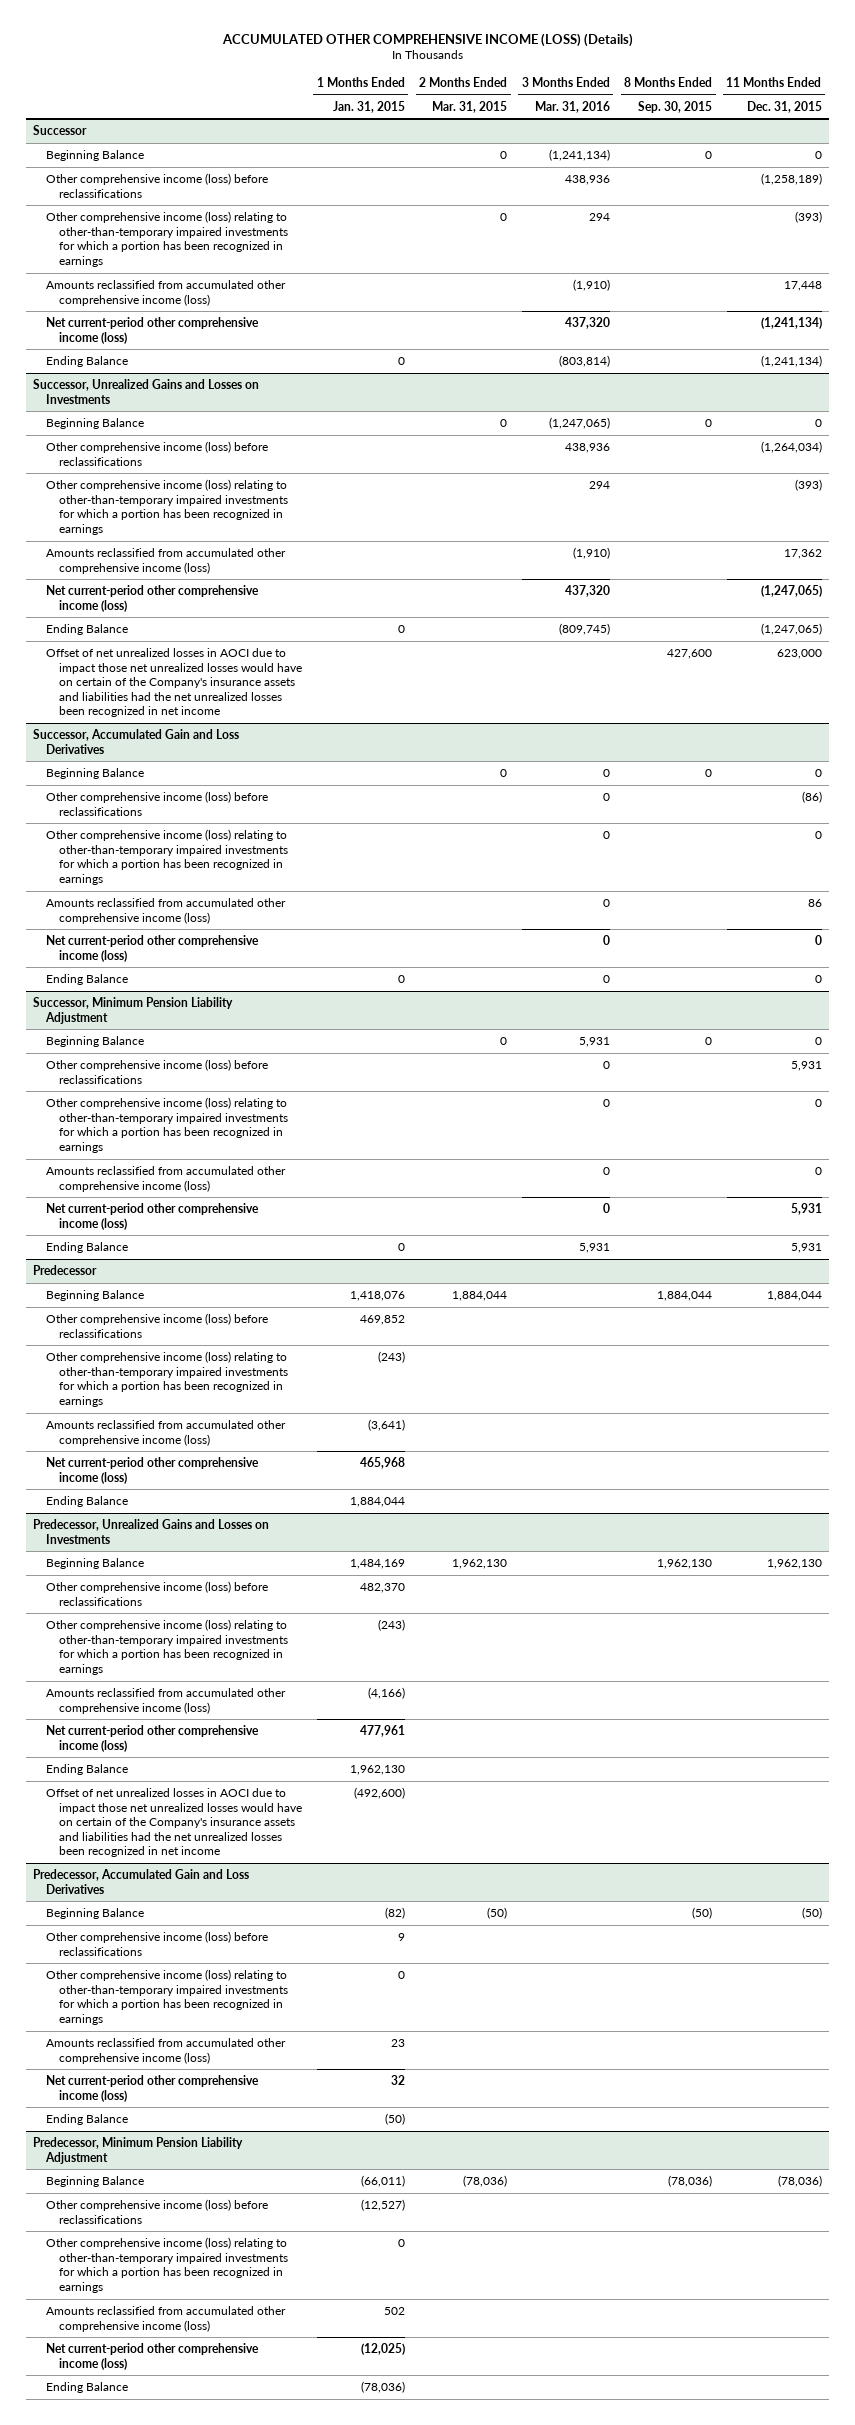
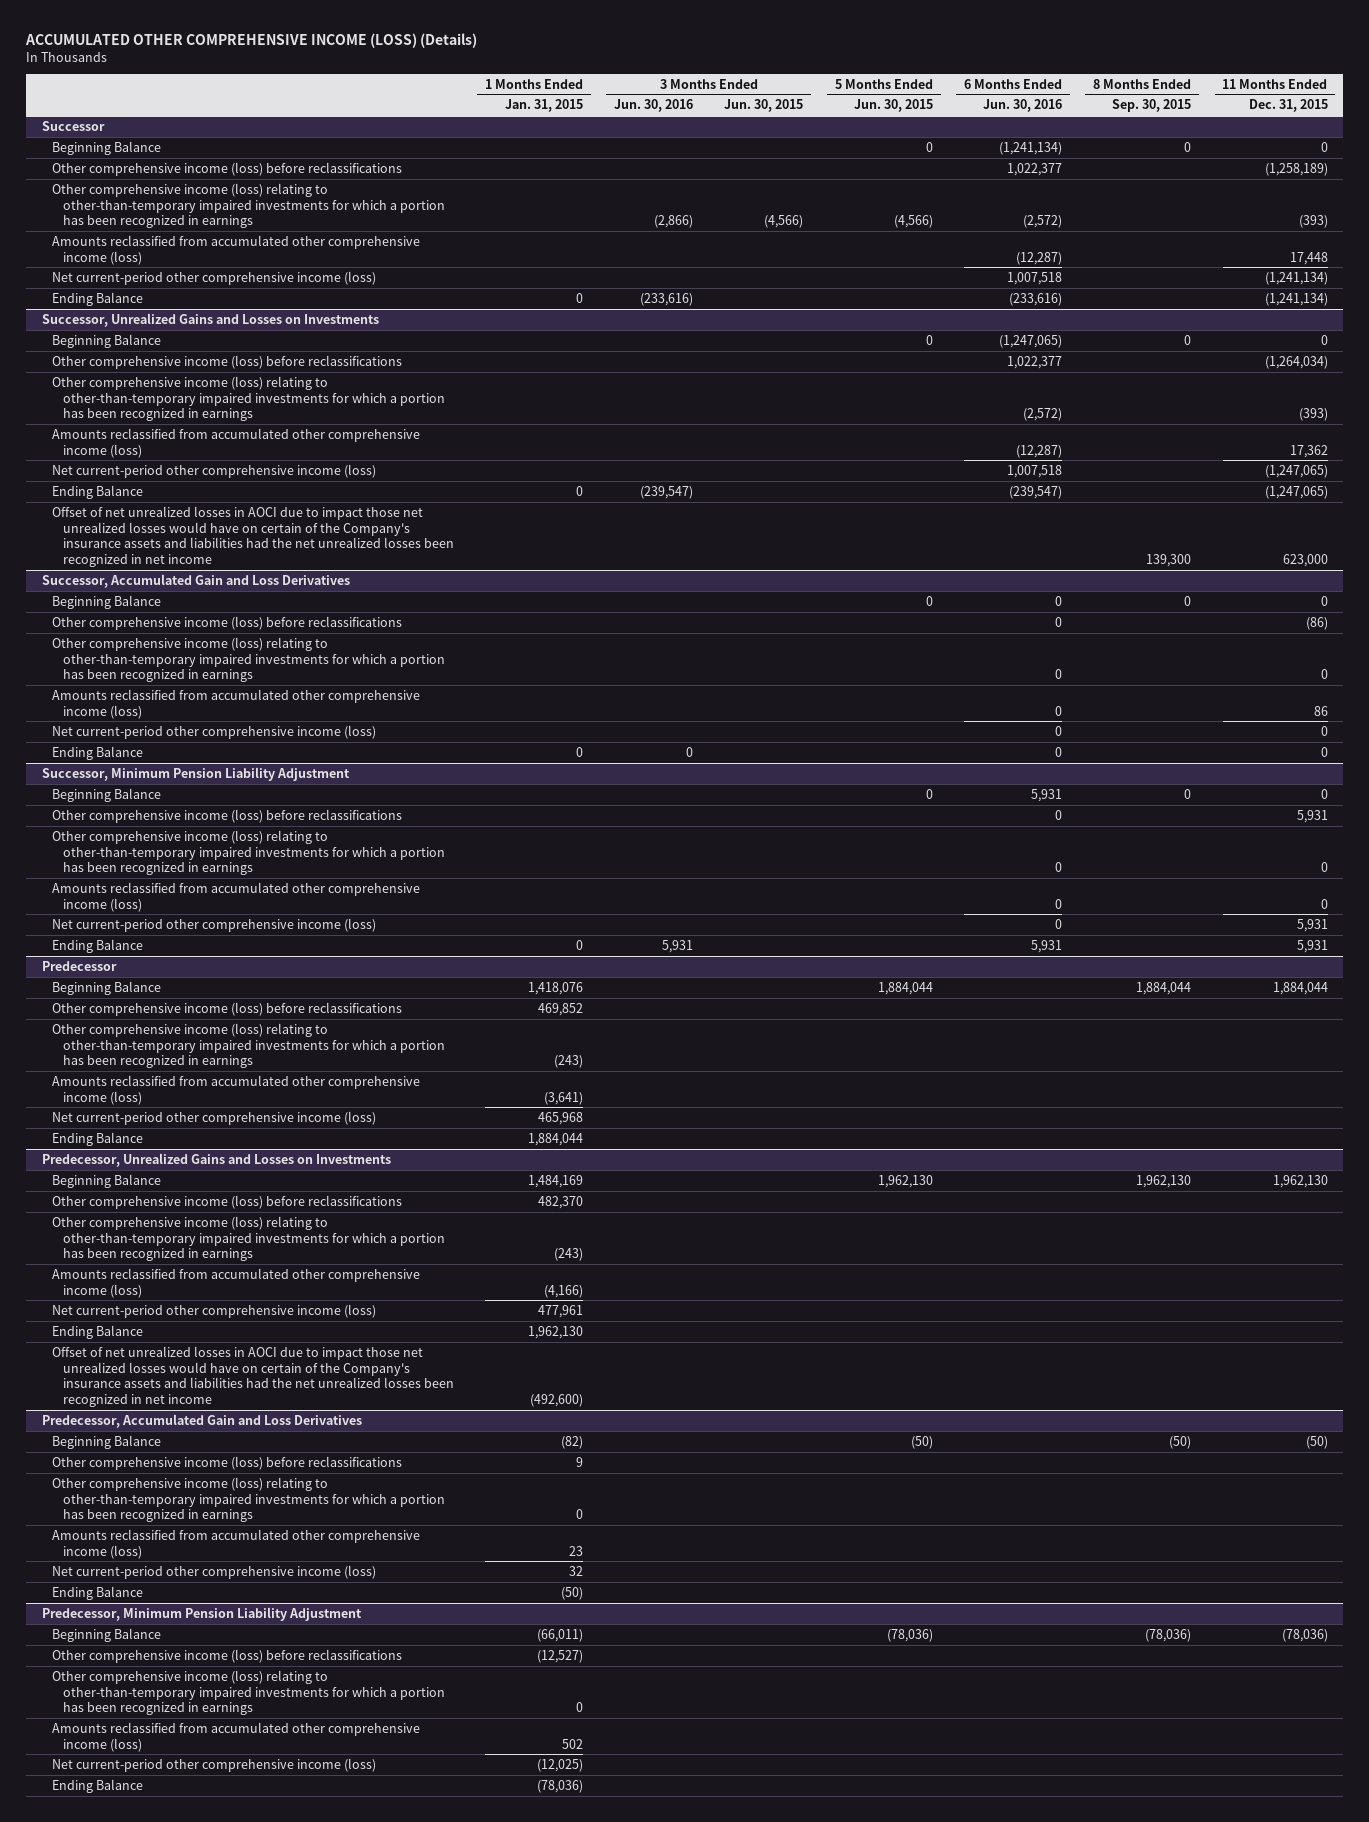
- | 1 Months Ended Jan. 31, 2015 | 2 Months Ended Mar. 31, 2015 | 3 Months Ended Mar. 31, 2016 | 8 Months Ended Sep. 30, 2015 | 11 Months Ended Dec. 31, 2015
+ | 1 Months Ended Jan. 31, 2015 | 3 Months Ended Jun. 30, 2016 | 3 Months Ended Jun. 30, 2015 | 5 Months Ended Jun. 30, 2015 | 6 Months Ended Jun. 30, 2016 | 8 Months Ended Sep. 30, 2015 | 11 Months Ended Dec. 31, 2015
@ Successor, Unrealized Gains and Losses on Investments
- Offset of net unrealized losses in AOCI due to impact those net unrealized losses would have on certain of the Company's insurance assets and liabilities had the net unrealized losses been recognized in net income | | | | 427,600 | 623,000
+ Offset of net unrealized losses in AOCI due to impact those net unrealized losses would have on certain of the Company's insurance assets and liabilities had the net unrealized losses been recognized in net income | | | | | | 139,300 | 623,000

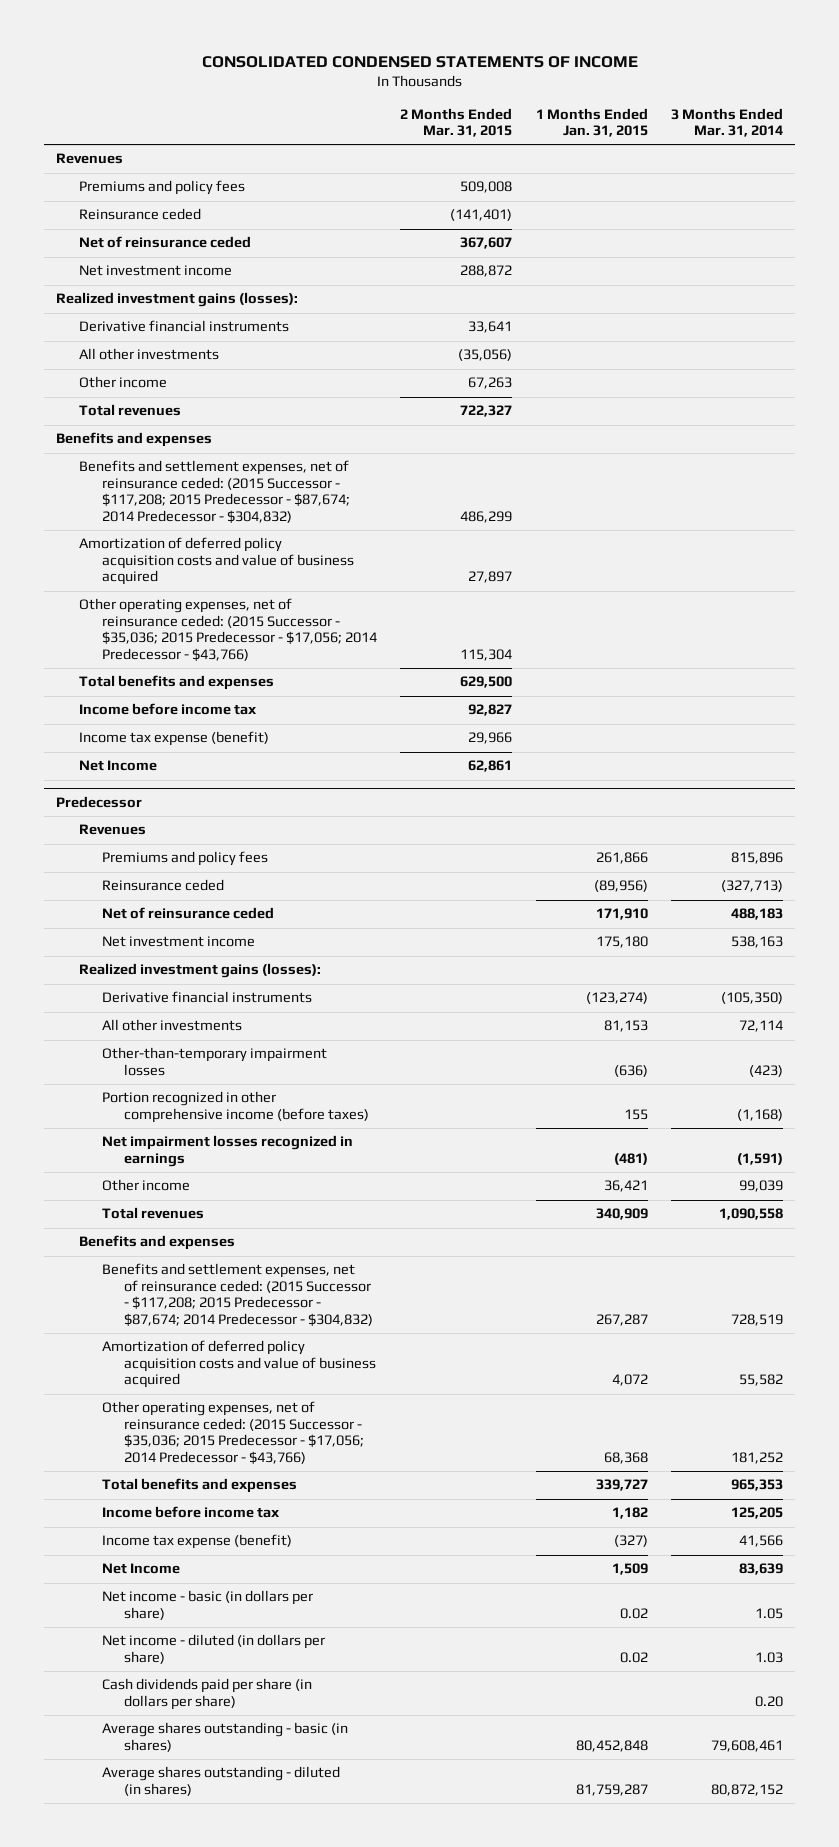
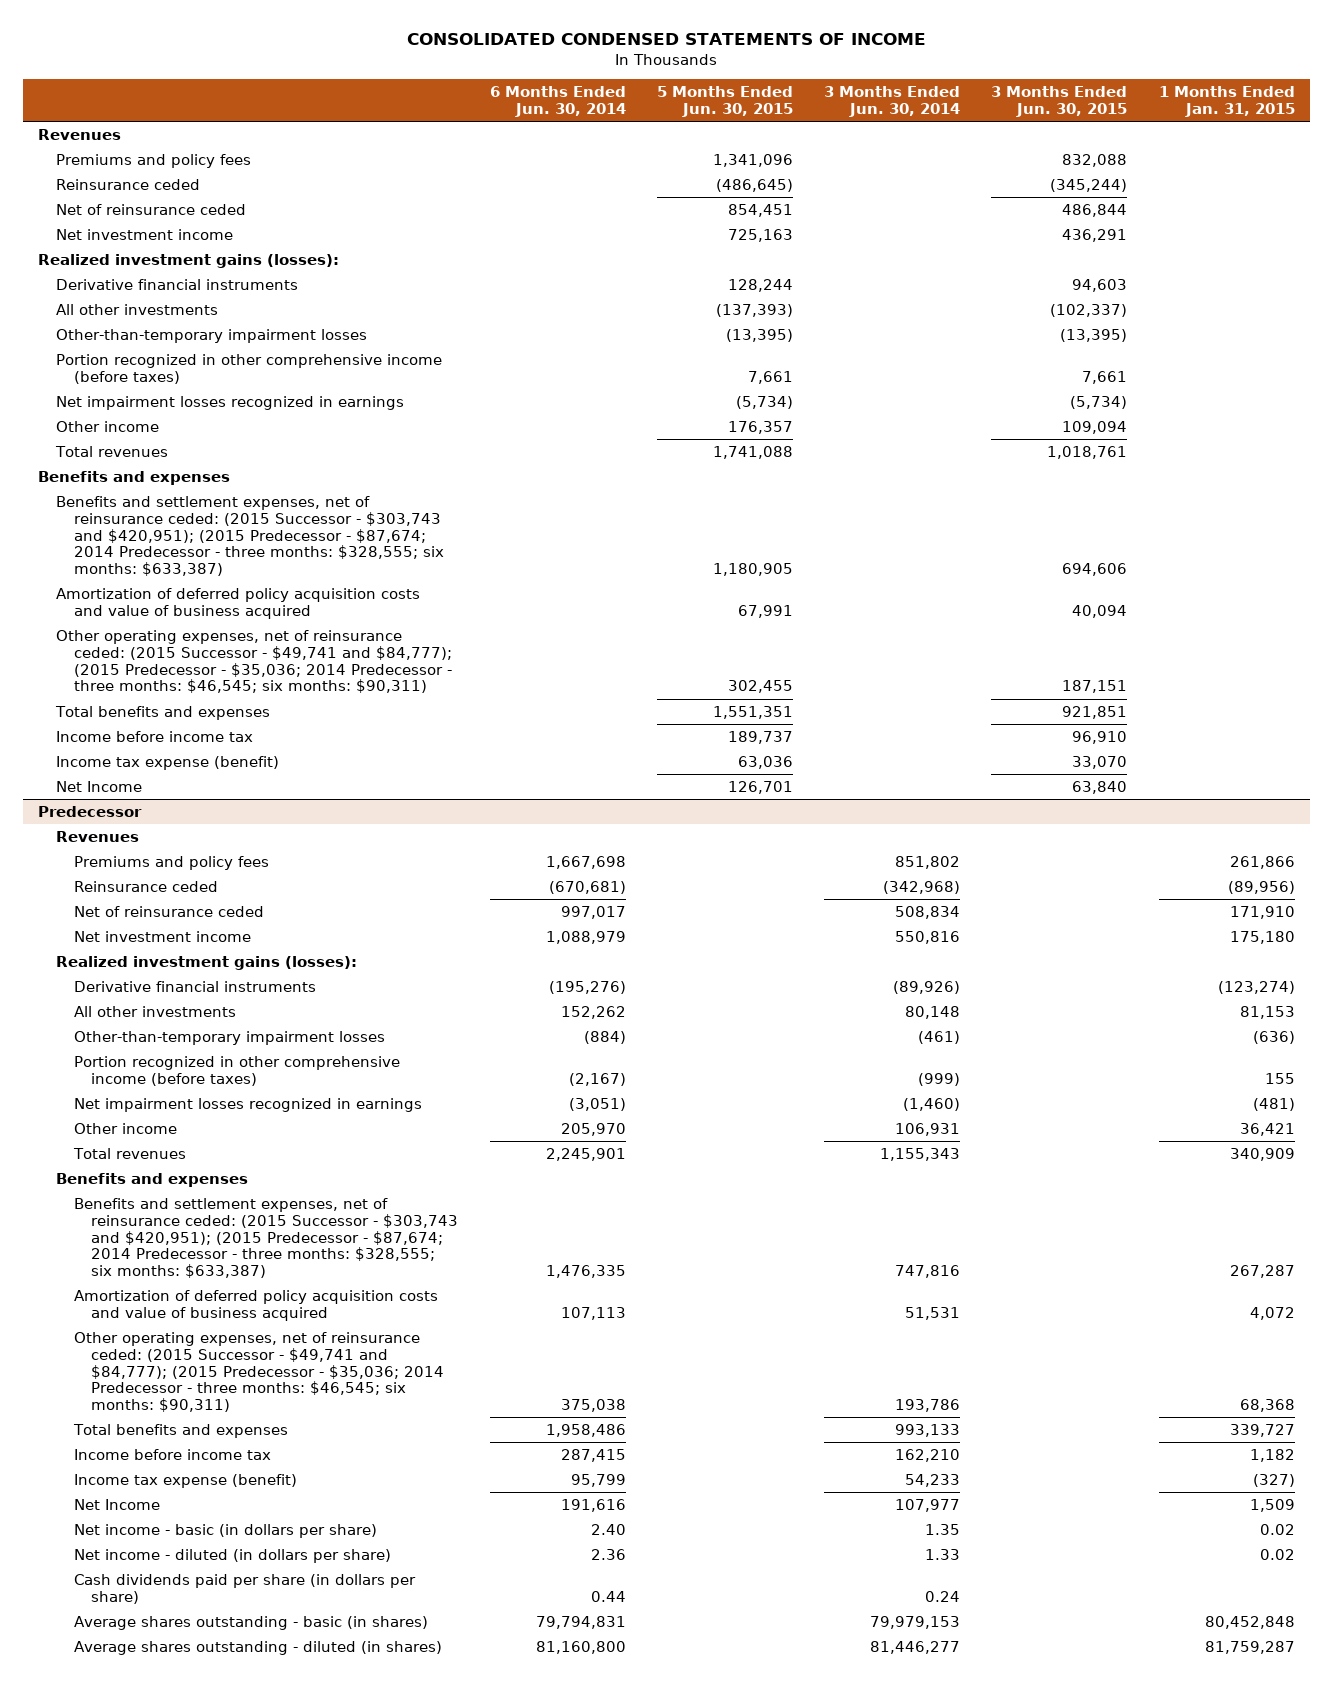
- | 2 Months Ended Mar. 31, 2015 | 1 Months Ended Jan. 31, 2015 | 3 Months Ended Mar. 31, 2014
+ | 6 Months Ended Jun. 30, 2014 | 5 Months Ended Jun. 30, 2015 | 3 Months Ended Jun. 30, 2014 | 3 Months Ended Jun. 30, 2015 | 1 Months Ended Jan. 31, 2015
+ Other-than-temporary impairment losses | | (13,395) | | (13,395) |
+ Portion recognized in other comprehensive income (before taxes) | | 7,661 | | 7,661 |
+ Net impairment losses recognized in earnings | | (5,734) | | (5,734) |
- Benefits and settlement expenses, net of reinsurance ceded: (2015 Successor - $117,208; 2015 Predecessor - $87,674; 2014 Predecessor - $304,832) | 486,299 | |
+ Benefits and settlement expenses, net of reinsurance ceded: (2015 Successor - $303,743 and $420,951); (2015 Predecessor - $87,674; 2014 Predecessor - three months: $328,555; six months: $633,387) | | 1,180,905 | | 694,606 |
- Other operating expenses, net of reinsurance ceded: (2015 Successor - $35,036; 2015 Predecessor - $17,056; 2014 Predecessor - $43,766) | 115,304 | |
+ Other operating expenses, net of reinsurance ceded: (2015 Successor - $49,741 and $84,777); (2015 Predecessor - $35,036; 2014 Predecessor - three months: $46,545; six months: $90,311) | | 302,455 | | 187,151 |
@ Predecessor
- Benefits and settlement expenses, net of reinsurance ceded: (2015 Successor - $117,208; 2015 Predecessor - $87,674; 2014 Predecessor - $304,832) | | 267,287 | 728,519
+ Benefits and settlement expenses, net of reinsurance ceded: (2015 Successor - $303,743 and $420,951); (2015 Predecessor - $87,674; 2014 Predecessor - three months: $328,555; six months: $633,387) | 1,476,335 | | 747,816 | | 267,287
- Other operating expenses, net of reinsurance ceded: (2015 Successor - $35,036; 2015 Predecessor - $17,056; 2014 Predecessor - $43,766) | | 68,368 | 181,252
+ Other operating expenses, net of reinsurance ceded: (2015 Successor - $49,741 and $84,777); (2015 Predecessor - $35,036; 2014 Predecessor - three months: $46,545; six months: $90,311) | 375,038 | | 193,786 | | 68,368

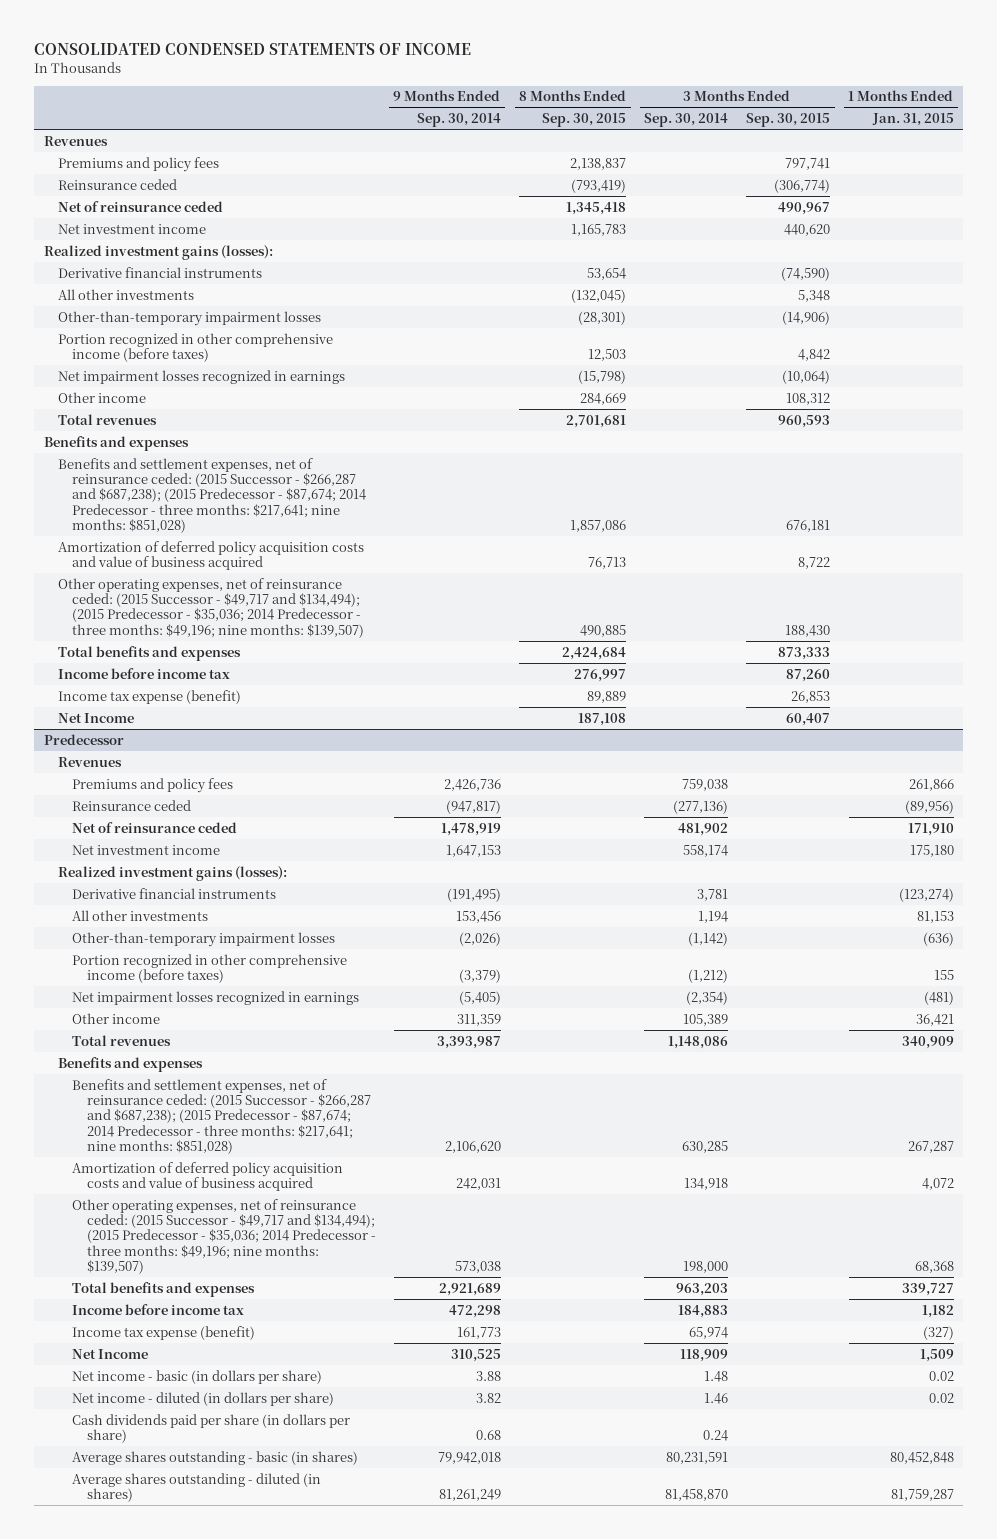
- | 6 Months Ended Jun. 30, 2014 | 5 Months Ended Jun. 30, 2015 | 3 Months Ended Jun. 30, 2014 | 3 Months Ended Jun. 30, 2015 | 1 Months Ended Jan. 31, 2015
+ | 9 Months Ended Sep. 30, 2014 | 8 Months Ended Sep. 30, 2015 | 3 Months Ended Sep. 30, 2014 | 3 Months Ended Sep. 30, 2015 | 1 Months Ended Jan. 31, 2015
- Benefits and settlement expenses, net of reinsurance ceded: (2015 Successor - $303,743 and $420,951); (2015 Predecessor - $87,674; 2014 Predecessor - three months: $328,555; six months: $633,387) | | 1,180,905 | | 694,606 |
+ Benefits and settlement expenses, net of reinsurance ceded: (2015 Successor - $266,287 and $687,238); (2015 Predecessor - $87,674; 2014 Predecessor - three months: $217,641; nine months: $851,028) | | 1,857,086 | | 676,181 |
- Other operating expenses, net of reinsurance ceded: (2015 Successor - $49,741 and $84,777); (2015 Predecessor - $35,036; 2014 Predecessor - three months: $46,545; six months: $90,311) | | 302,455 | | 187,151 |
+ Other operating expenses, net of reinsurance ceded: (2015 Successor - $49,717 and $134,494); (2015 Predecessor - $35,036; 2014 Predecessor - three months: $49,196; nine months: $139,507) | | 490,885 | | 188,430 |
@ Predecessor
- Benefits and settlement expenses, net of reinsurance ceded: (2015 Successor - $303,743 and $420,951); (2015 Predecessor - $87,674; 2014 Predecessor - three months: $328,555; six months: $633,387) | 1,476,335 | | 747,816 | | 267,287
+ Benefits and settlement expenses, net of reinsurance ceded: (2015 Successor - $266,287 and $687,238); (2015 Predecessor - $87,674; 2014 Predecessor - three months: $217,641; nine months: $851,028) | 2,106,620 | | 630,285 | | 267,287
- Other operating expenses, net of reinsurance ceded: (2015 Successor - $49,741 and $84,777); (2015 Predecessor - $35,036; 2014 Predecessor - three months: $46,545; six months: $90,311) | 375,038 | | 193,786 | | 68,368
+ Other operating expenses, net of reinsurance ceded: (2015 Successor - $49,717 and $134,494); (2015 Predecessor - $35,036; 2014 Predecessor - three months: $49,196; nine months: $139,507) | 573,038 | | 198,000 | | 68,368

